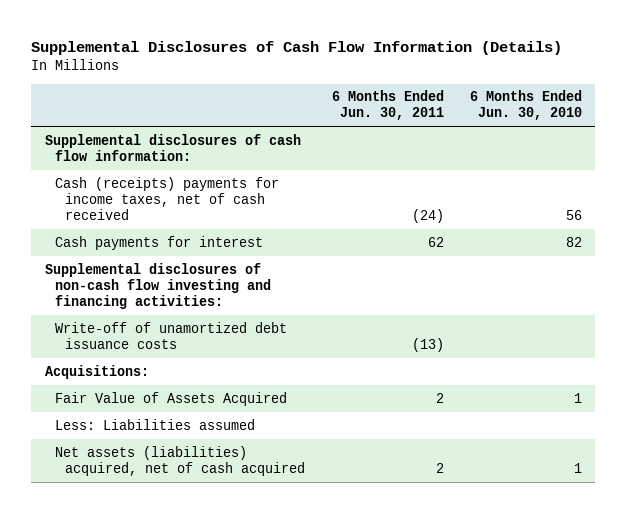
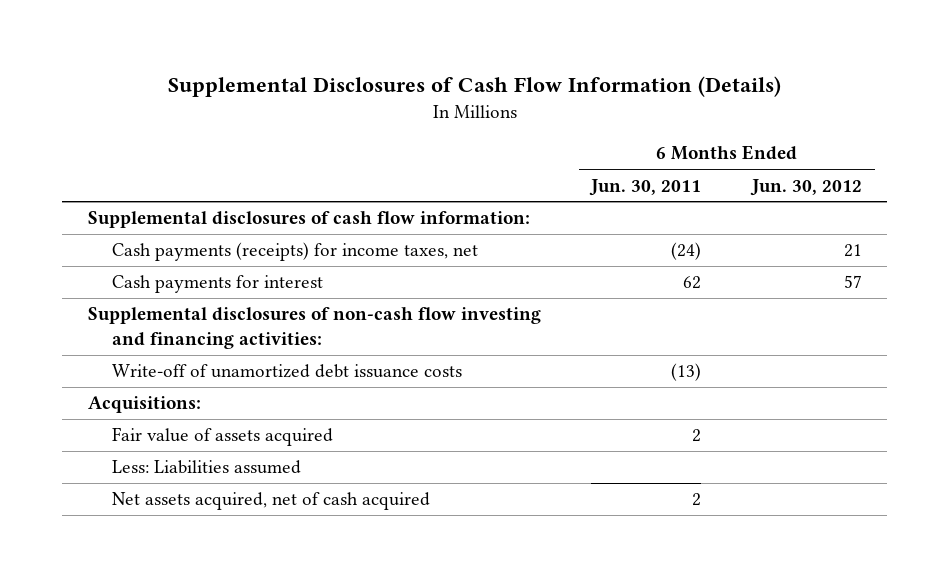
- | 6 Months Ended Jun. 30, 2011 | 6 Months Ended Jun. 30, 2010
+ | 6 Months Ended Jun. 30, 2011 | 6 Months Ended Jun. 30, 2012
- Cash (receipts) payments for income taxes, net of cash received | (24) | 56
+ Cash payments (receipts) for income taxes, net | (24) | 21
- Fair Value of Assets Acquired | 2 | 1
+ Fair value of assets acquired | 2 |
- Net assets (liabilities) acquired, net of cash acquired | 2 | 1
+ Net assets acquired, net of cash acquired | 2 |

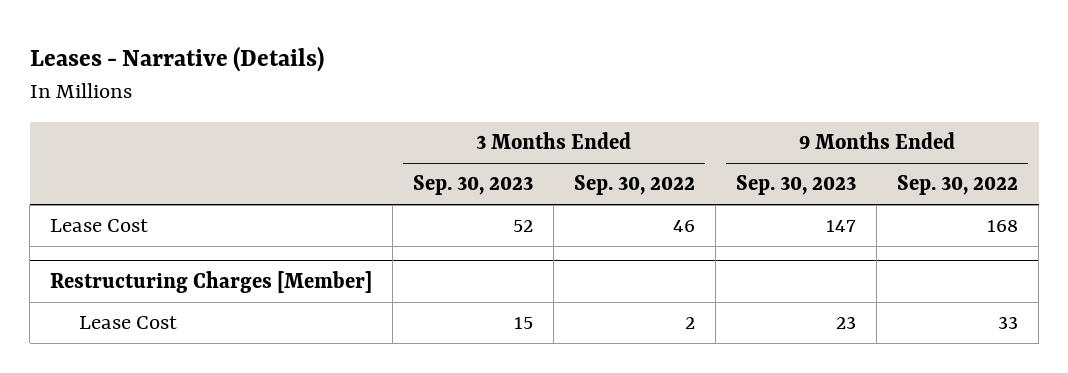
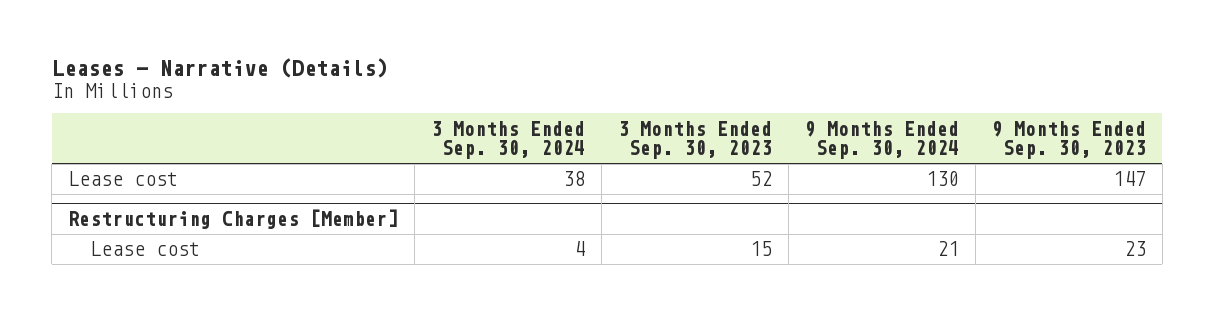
- | 3 Months Ended Sep. 30, 2023 | 3 Months Ended Sep. 30, 2022 | 9 Months Ended Sep. 30, 2023 | 9 Months Ended Sep. 30, 2022
+ | 3 Months Ended Sep. 30, 2024 | 3 Months Ended Sep. 30, 2023 | 9 Months Ended Sep. 30, 2024 | 9 Months Ended Sep. 30, 2023
- Lease Cost | 52 | 46 | 147 | 168
+ Lease cost | 38 | 52 | 130 | 147
@ Restructuring Charges [Member]
- Lease Cost | 15 | 2 | 23 | 33
+ Lease cost | 4 | 15 | 21 | 23

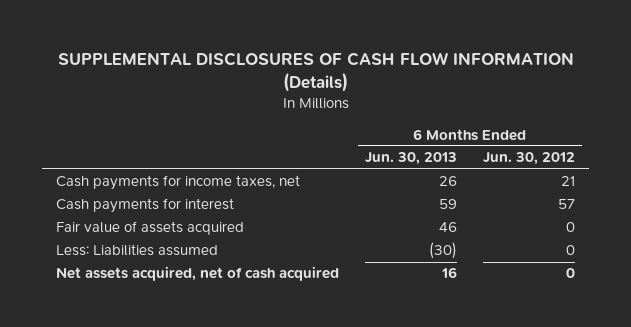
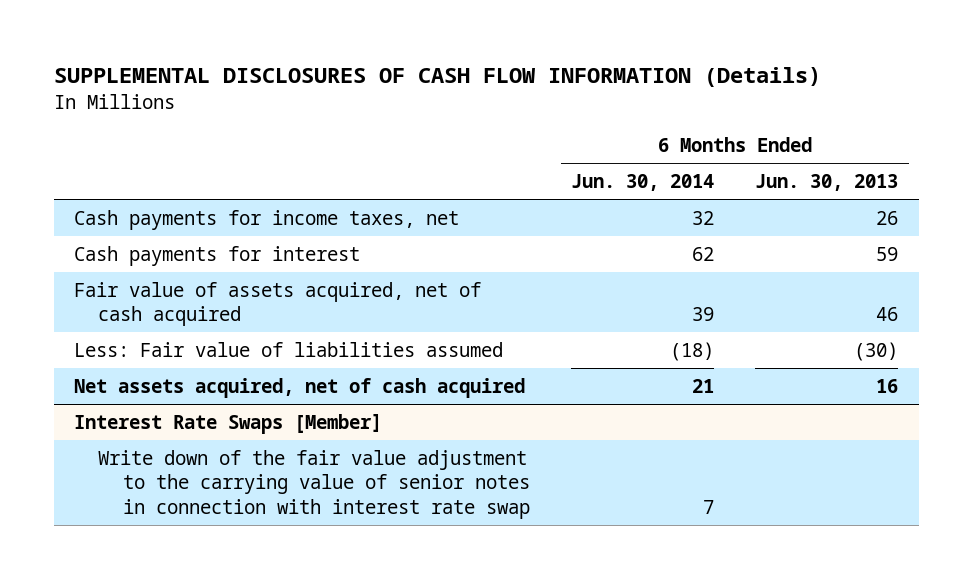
- | 6 Months Ended Jun. 30, 2013 | 6 Months Ended Jun. 30, 2012
+ | 6 Months Ended Jun. 30, 2014 | 6 Months Ended Jun. 30, 2013
- Fair value of assets acquired | 46 | 0
- Less: Liabilities assumed | (30) | 0
+ Fair value of assets acquired, net of cash acquired | 39 | 46
+ Less: Fair value of liabilities assumed | (18) | (30)
+ Interest Rate Swaps [Member]
+ Write down of the fair value adjustment to the carrying value of senior notes in connection with interest rate swap | 7 |

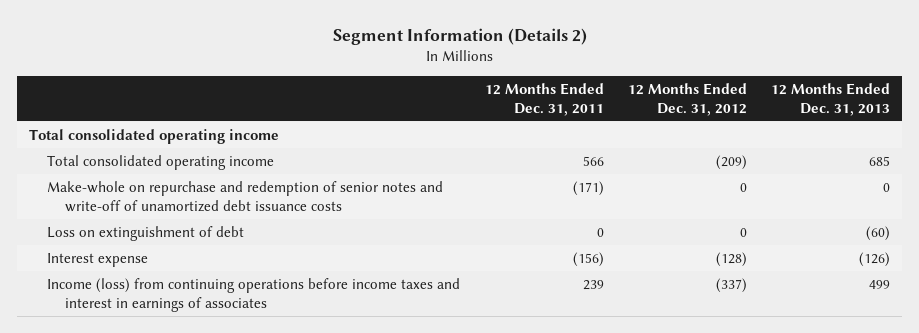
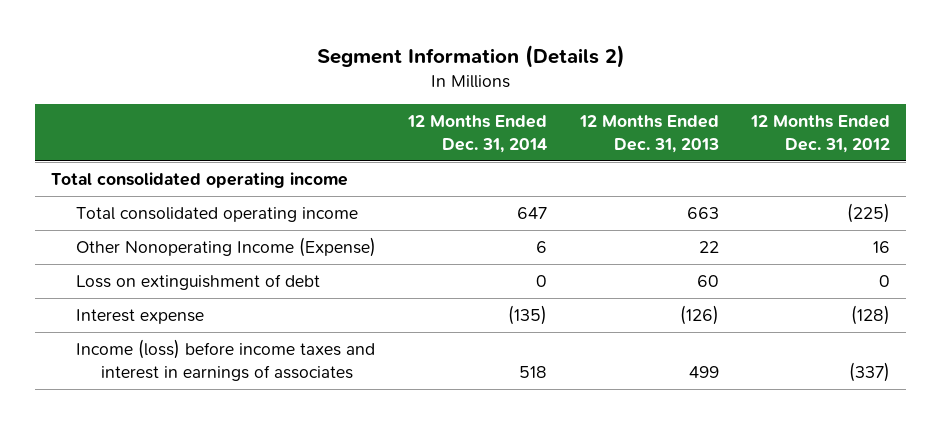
- | 12 Months Ended Dec. 31, 2011 | 12 Months Ended Dec. 31, 2012 | 12 Months Ended Dec. 31, 2013
+ | 12 Months Ended Dec. 31, 2014 | 12 Months Ended Dec. 31, 2013 | 12 Months Ended Dec. 31, 2012
- Total consolidated operating income | 566 | (209) | 685
- Make-whole on repurchase and redemption of senior notes and write-off of unamortized debt issuance costs | (171) | 0 | 0
- Loss on extinguishment of debt | 0 | 0 | (60)
+ Total consolidated operating income | 647 | 663 | (225)
+ Other Nonoperating Income (Expense) | 6 | 22 | 16
+ Loss on extinguishment of debt | 0 | 60 | 0
- Income (loss) from continuing operations before income taxes and interest in earnings of associates | 239 | (337) | 499
+ Income (loss) before income taxes and interest in earnings of associates | 518 | 499 | (337)

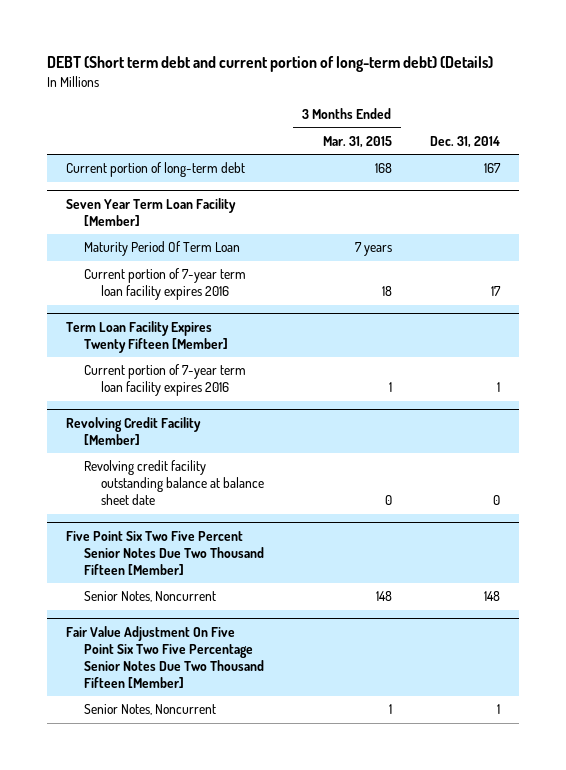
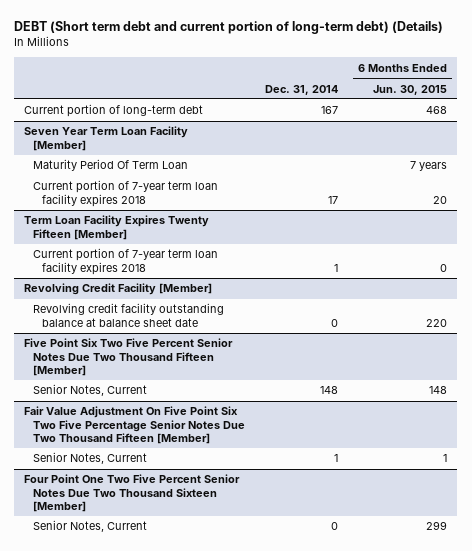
- | 3 Months Ended Mar. 31, 2015 | Dec. 31, 2014
+ | Dec. 31, 2014 | 6 Months Ended Jun. 30, 2015
@ Seven Year Term Loan Facility [Member]
- Current portion of 7-year term loan facility expires 2016 | 18 | 17
+ Current portion of 7-year term loan facility expires 2018 | 17 | 20
@ Term Loan Facility Expires Twenty Fifteen [Member]
- Current portion of 7-year term loan facility expires 2016 | 1 | 1
+ Current portion of 7-year term loan facility expires 2018 | 1 | 0
@ Five Point Six Two Five Percent Senior Notes Due Two Thousand Fifteen [Member]
- Senior Notes, Noncurrent | 148 | 148
+ Senior Notes, Current | 148 | 148
@ Fair Value Adjustment On Five Point Six Two Five Percentage Senior Notes Due Two Thousand Fifteen [Member]
- Senior Notes, Noncurrent | 1 | 1
+ Senior Notes, Current | 1 | 1
+ Four Point One Two Five Percent Senior Notes Due Two Thousand Sixteen [Member]
+ Senior Notes, Current | 0 | 299

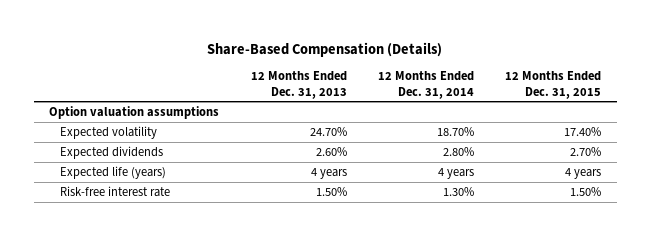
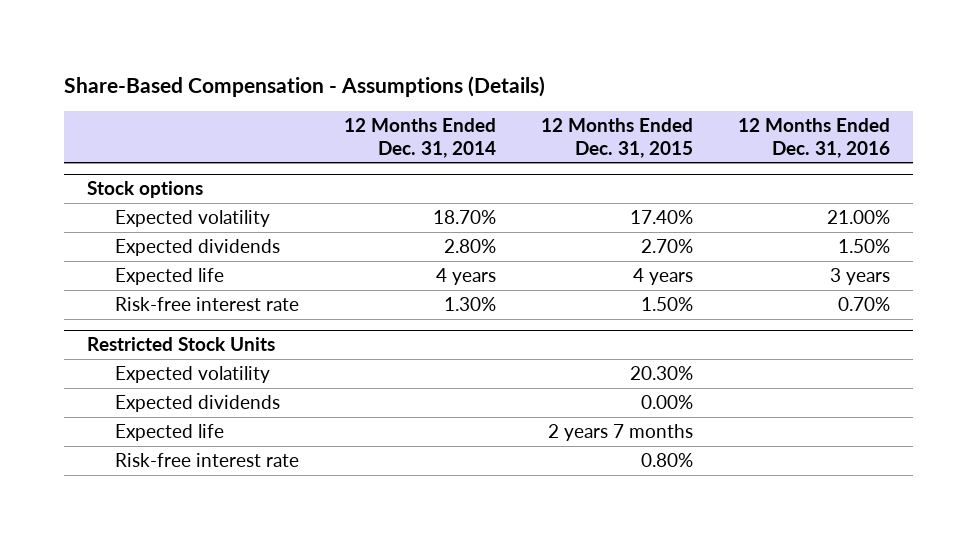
- Share-Based Compensation (Details)
+ Share-Based Compensation - Assumptions (Details)
- | 12 Months Ended Dec. 31, 2013 | 12 Months Ended Dec. 31, 2014 | 12 Months Ended Dec. 31, 2015
+ | 12 Months Ended Dec. 31, 2014 | 12 Months Ended Dec. 31, 2015 | 12 Months Ended Dec. 31, 2016
- Option valuation assumptions
+ Stock options
- Expected life (years) | 4 years | 4 years | 4 years
+ Expected life | 4 years | 4 years | 3 years
+ Restricted Stock Units
+ Expected volatility | | 20.30% |
+ Expected dividends | | 0.00% |
+ Expected life | | 2 years 7 months |
+ Risk-free interest rate | | 0.80% |

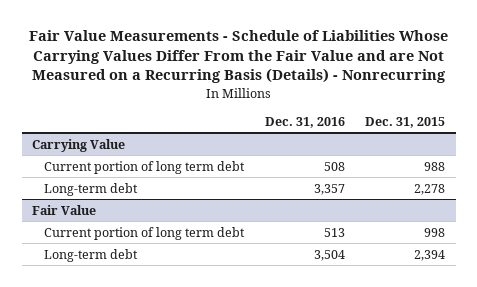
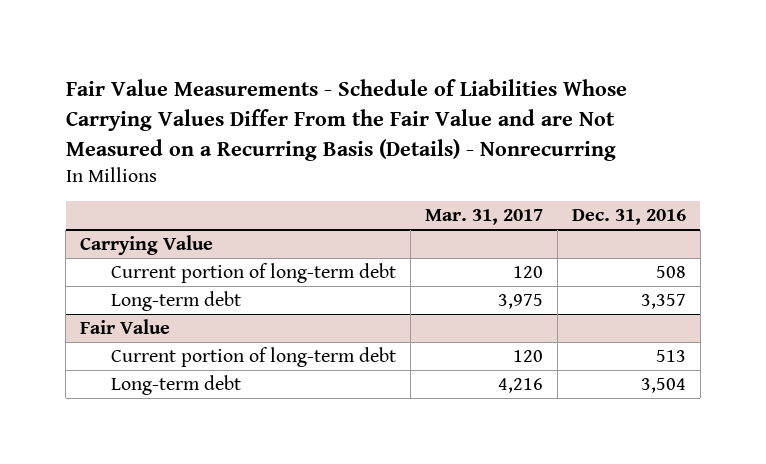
- | Dec. 31, 2016 | Dec. 31, 2015
+ | Mar. 31, 2017 | Dec. 31, 2016
@ Carrying Value
- Current portion of long term debt | 508 | 988
+ Current portion of long-term debt | 120 | 508
@ Fair Value
- Current portion of long term debt | 513 | 998
+ Current portion of long-term debt | 120 | 513

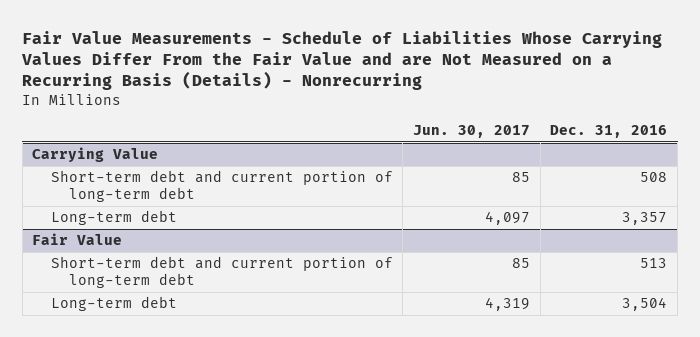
- | Mar. 31, 2017 | Dec. 31, 2016
+ | Jun. 30, 2017 | Dec. 31, 2016
@ Carrying Value
- Current portion of long-term debt | 120 | 508
+ Short-term debt and current portion of long-term debt | 85 | 508
@ Fair Value
- Current portion of long-term debt | 120 | 513
+ Short-term debt and current portion of long-term debt | 85 | 513

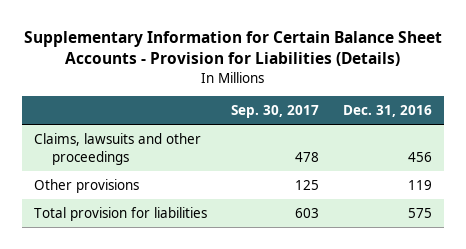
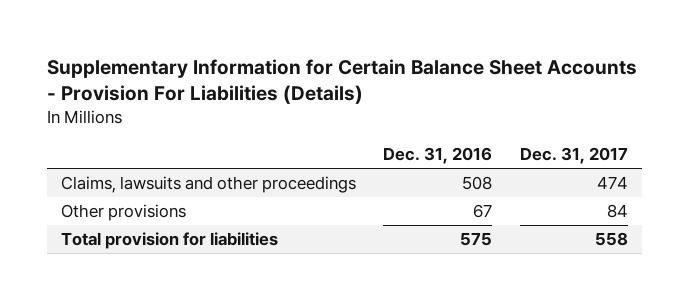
- Supplementary Information for Certain Balance Sheet Accounts - Provision for Liabilities (Details)
+ Supplementary Information for Certain Balance Sheet Accounts - Provision For Liabilities (Details)
- | Sep. 30, 2017 | Dec. 31, 2016
+ | Dec. 31, 2016 | Dec. 31, 2017
- Claims, lawsuits and other proceedings | 478 | 456
- Other provisions | 125 | 119
+ Claims, lawsuits and other proceedings | 508 | 474
+ Other provisions | 67 | 84

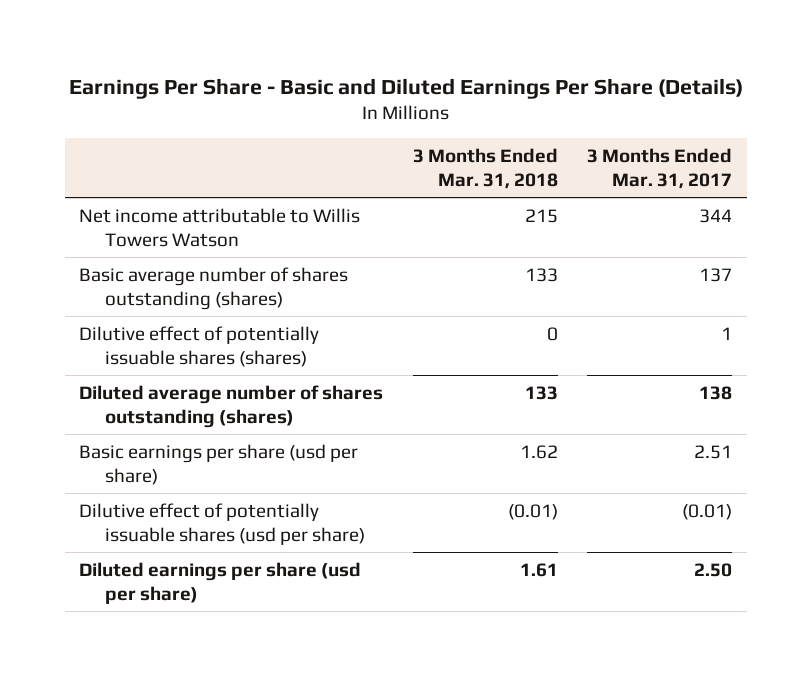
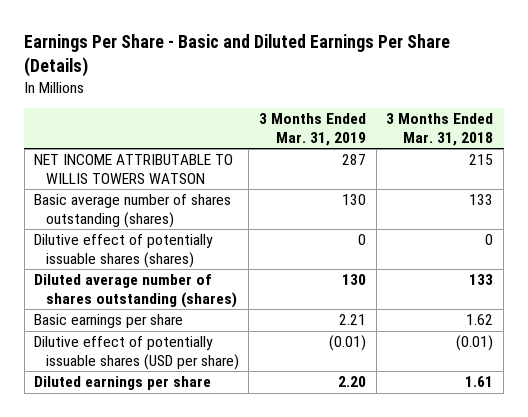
- | 3 Months Ended Mar. 31, 2018 | 3 Months Ended Mar. 31, 2017
+ | 3 Months Ended Mar. 31, 2019 | 3 Months Ended Mar. 31, 2018
- Net income attributable to Willis Towers Watson | 215 | 344
+ NET INCOME ATTRIBUTABLE TO WILLIS TOWERS WATSON | 287 | 215
- Basic earnings per share (usd per share) | 1.62 | 2.51
- Dilutive effect of potentially issuable shares (usd per share) | (0.01) | (0.01)
- Diluted earnings per share (usd per share) | 1.61 | 2.50
+ Basic earnings per share | 2.21 | 1.62
+ Dilutive effect of potentially issuable shares (USD per share) | (0.01) | (0.01)
+ Diluted earnings per share | 2.20 | 1.61

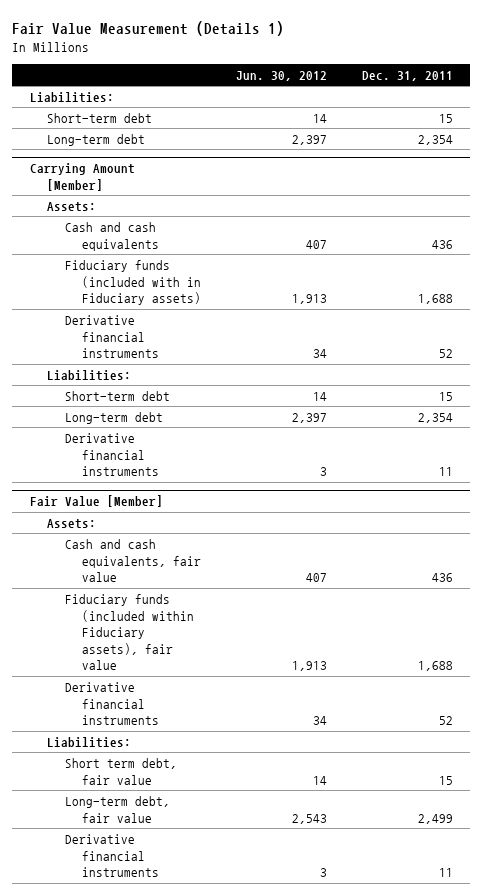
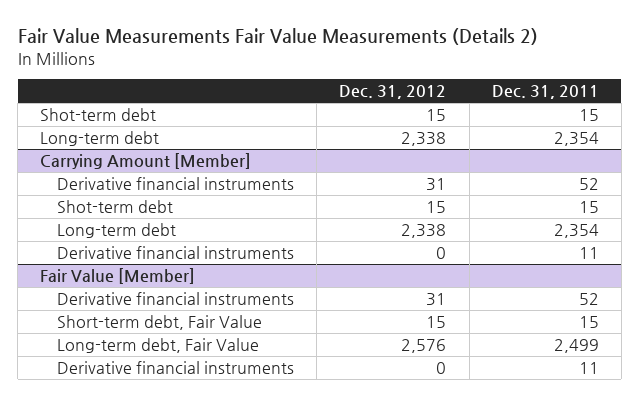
- Fair Value Measurement (Details 1)
+ Fair Value Measurements Fair Value Measurements (Details 2)
- | Jun. 30, 2012 | Dec. 31, 2011
+ | Dec. 31, 2012 | Dec. 31, 2011
- Liabilities:
- Short-term debt | 14 | 15
+ Shot-term debt | 15 | 15
@ Carrying Amount [Member]
- Assets:
- Cash and cash equivalents | 407 | 436
- Fiduciary funds (included with in Fiduciary assets) | 1,913 | 1,688
- Liabilities:
- Short-term debt | 14 | 15
+ Shot-term debt | 15 | 15
@ Fair Value [Member]
- Assets:
- Cash and cash equivalents, fair value | 407 | 436
- Fiduciary funds (included within Fiduciary assets), fair value | 1,913 | 1,688
- Liabilities:
- Short term debt, fair value | 14 | 15
- Long-term debt, fair value | 2,543 | 2,499
+ Short-term debt, Fair Value | 15 | 15
+ Long-term debt, Fair Value | 2,576 | 2,499

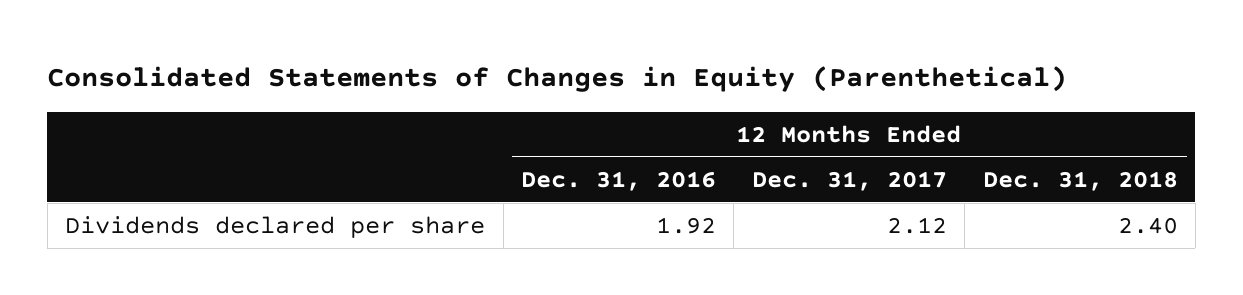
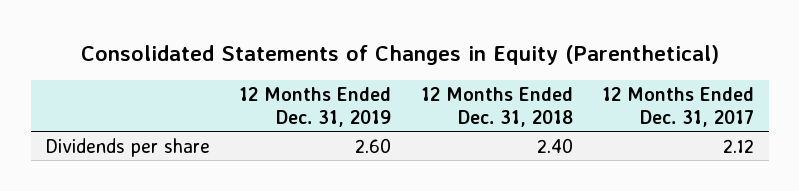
- | 12 Months Ended Dec. 31, 2016 | 12 Months Ended Dec. 31, 2017 | 12 Months Ended Dec. 31, 2018
+ | 12 Months Ended Dec. 31, 2019 | 12 Months Ended Dec. 31, 2018 | 12 Months Ended Dec. 31, 2017
- Dividends declared per share | 1.92 | 2.12 | 2.40
+ Dividends per share | 2.60 | 2.40 | 2.12

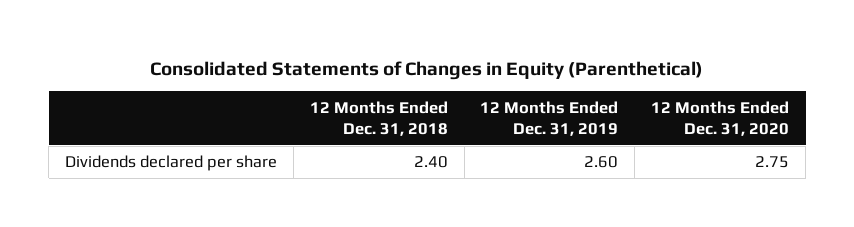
- | 12 Months Ended Dec. 31, 2019 | 12 Months Ended Dec. 31, 2018 | 12 Months Ended Dec. 31, 2017
+ | 12 Months Ended Dec. 31, 2018 | 12 Months Ended Dec. 31, 2019 | 12 Months Ended Dec. 31, 2020
- Dividends per share | 2.60 | 2.40 | 2.12
+ Dividends declared per share | 2.40 | 2.60 | 2.75

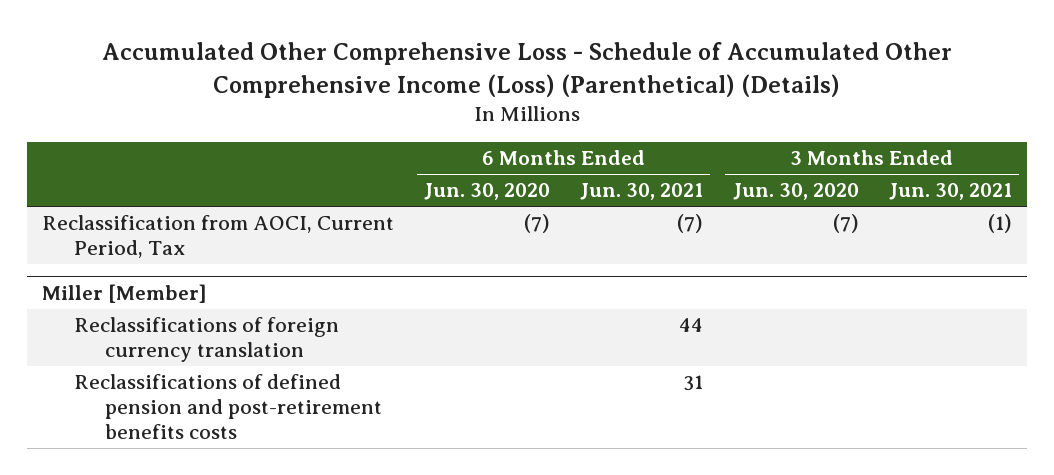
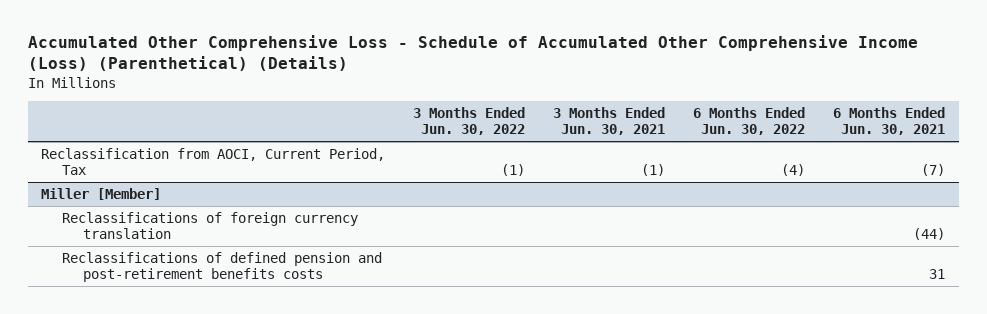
- | 6 Months Ended Jun. 30, 2020 | 6 Months Ended Jun. 30, 2021 | 3 Months Ended Jun. 30, 2020 | 3 Months Ended Jun. 30, 2021
+ | 3 Months Ended Jun. 30, 2022 | 3 Months Ended Jun. 30, 2021 | 6 Months Ended Jun. 30, 2022 | 6 Months Ended Jun. 30, 2021
@ Miller [Member]
- Reclassifications of foreign currency translation | | 44 | |
+ Reclassifications of foreign currency translation | | | | (44)

